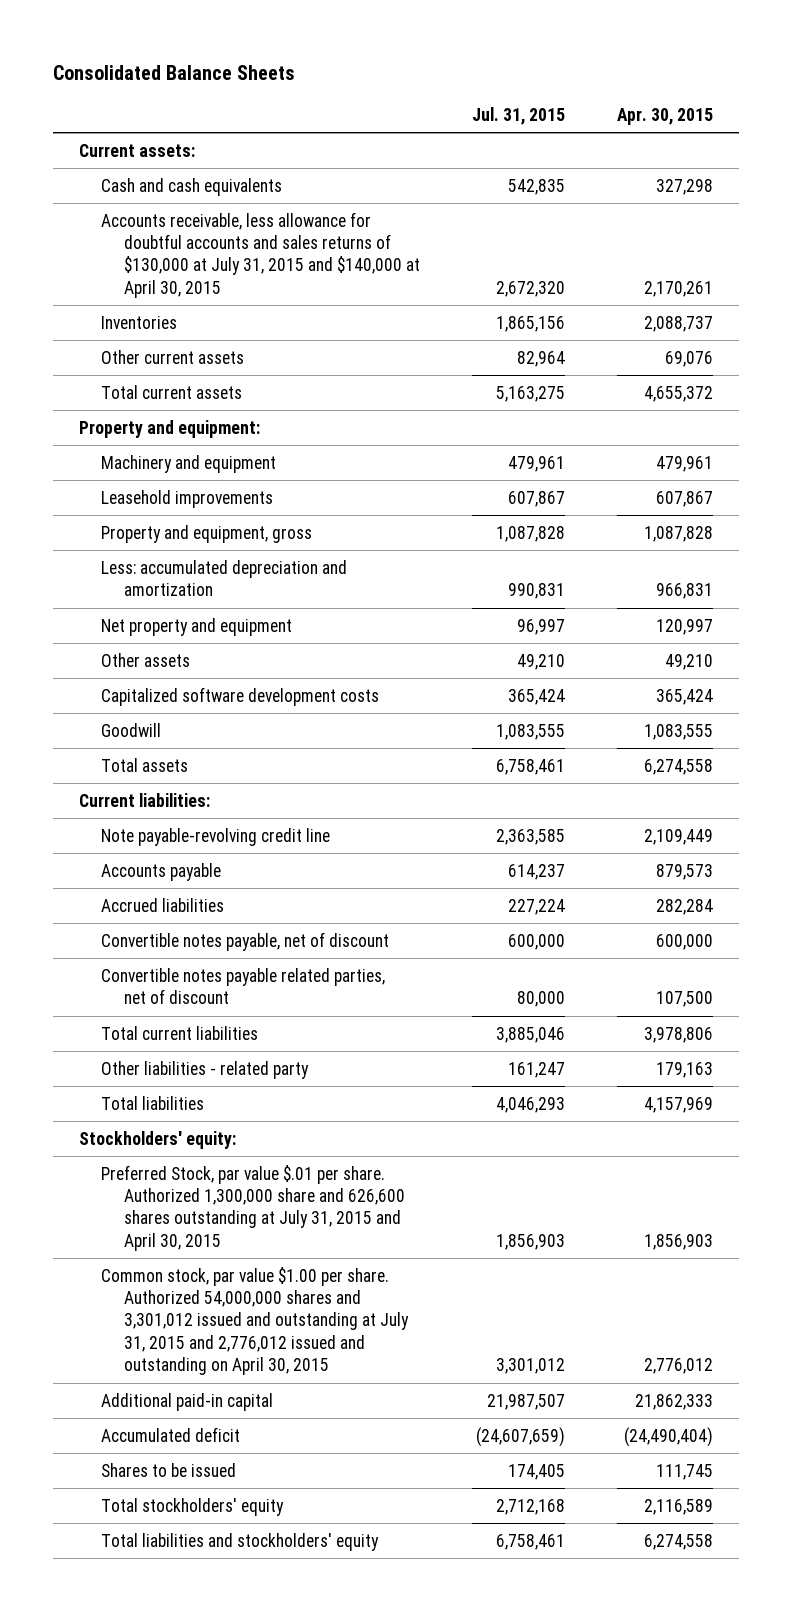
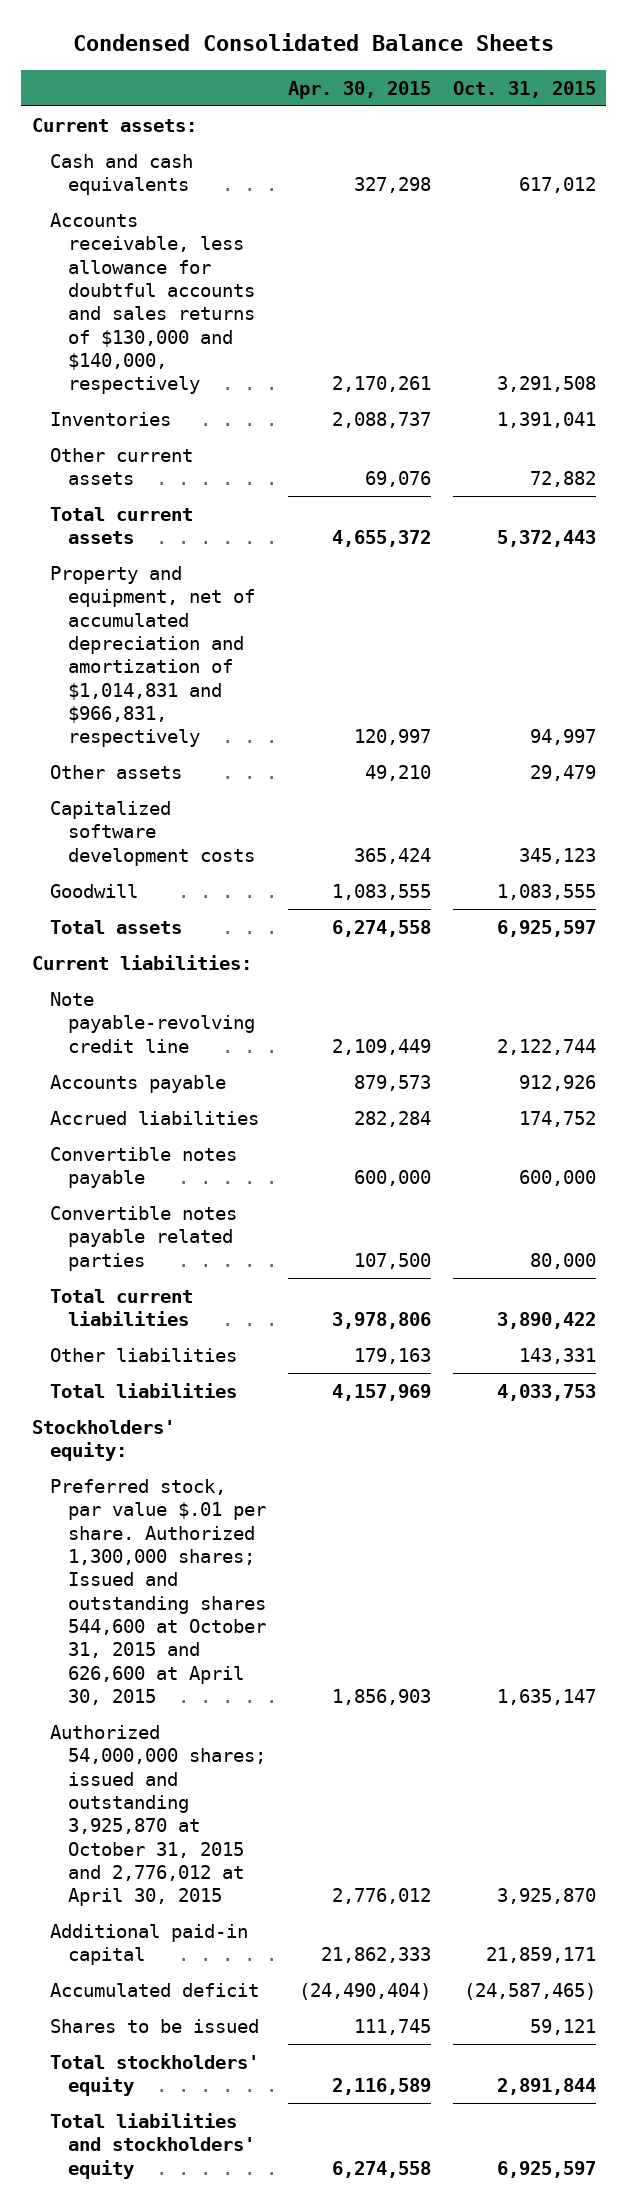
- Consolidated Balance Sheets
+ Condensed Consolidated Balance Sheets
- | Jul. 31, 2015 | Apr. 30, 2015
+ | Apr. 30, 2015 | Oct. 31, 2015
- Accounts receivable, less allowance for doubtful accounts and sales returns of $130,000 at July 31, 2015 and $140,000 at April 30, 2015 | 2,672,320 | 2,170,261
+ Accounts receivable, less allowance for doubtful accounts and sales returns of $130,000 and $140,000, respectively | 2,170,261 | 3,291,508
- Property and equipment:
- Machinery and equipment | 479,961 | 479,961
- Leasehold improvements | 607,867 | 607,867
- Property and equipment, gross | 1,087,828 | 1,087,828
- Less: accumulated depreciation and amortization | 990,831 | 966,831
- Net property and equipment | 96,997 | 120,997
+ Property and equipment, net of accumulated depreciation and amortization of $1,014,831 and $966,831, respectively | 120,997 | 94,997
- Convertible notes payable, net of discount | 600,000 | 600,000
- Convertible notes payable related parties, net of discount | 80,000 | 107,500
+ Convertible notes payable | 600,000 | 600,000
+ Convertible notes payable related parties | 107,500 | 80,000
- Other liabilities - related party | 161,247 | 179,163
+ Other liabilities | 179,163 | 143,331
- Preferred Stock, par value $.01 per share. Authorized 1,300,000 share and 626,600 shares outstanding at July 31, 2015 and April 30, 2015 | 1,856,903 | 1,856,903
- Common stock, par value $1.00 per share. Authorized 54,000,000 shares and 3,301,012 issued and outstanding at July 31, 2015 and 2,776,012 issued and outstanding on April 30, 2015 | 3,301,012 | 2,776,012
+ Preferred stock, par value $.01 per share. Authorized 1,300,000 shares; Issued and outstanding shares 544,600 at October 31, 2015 and 626,600 at April 30, 2015 | 1,856,903 | 1,635,147
+ Authorized 54,000,000 shares; issued and outstanding 3,925,870 at October 31, 2015 and 2,776,012 at April 30, 2015 | 2,776,012 | 3,925,870

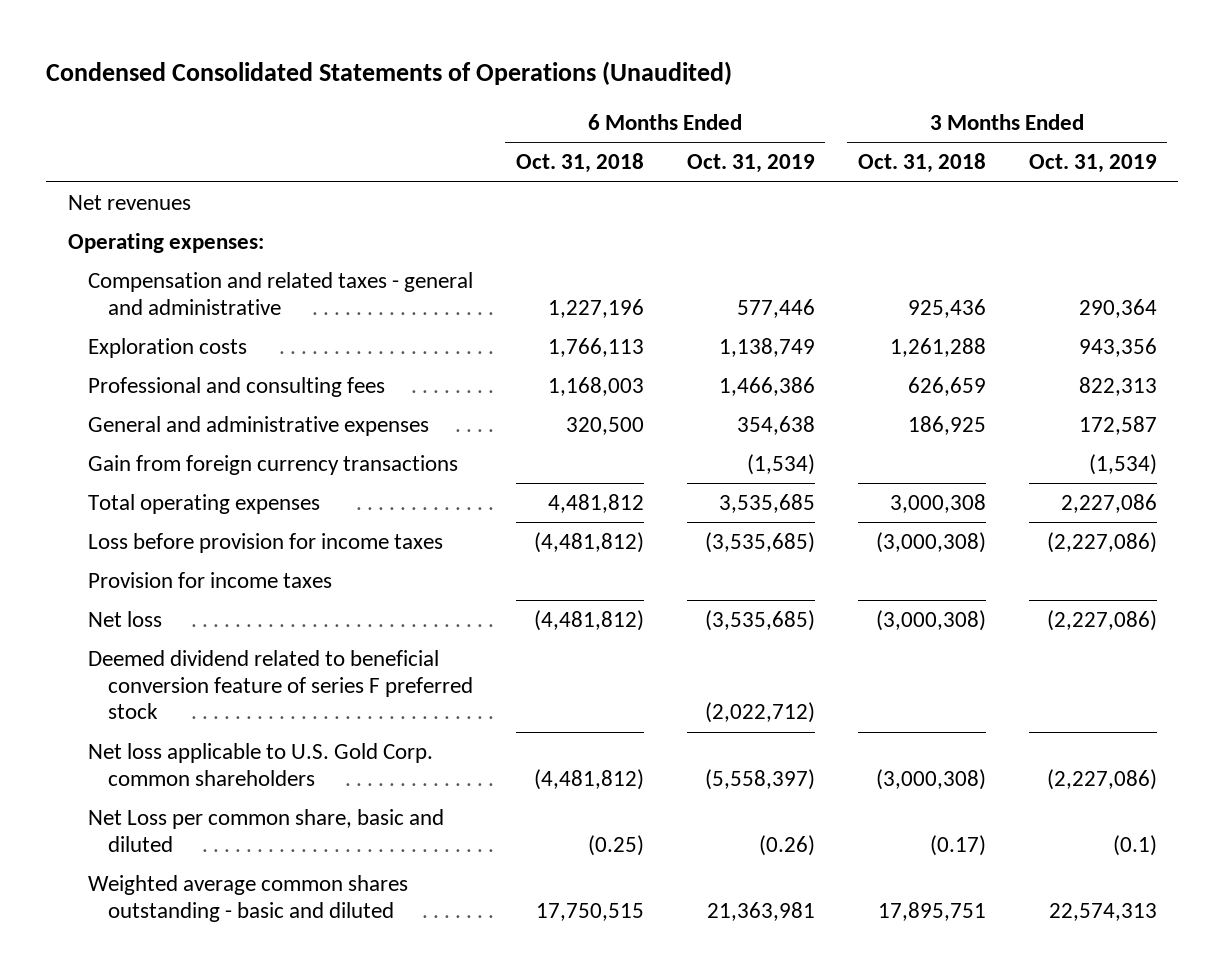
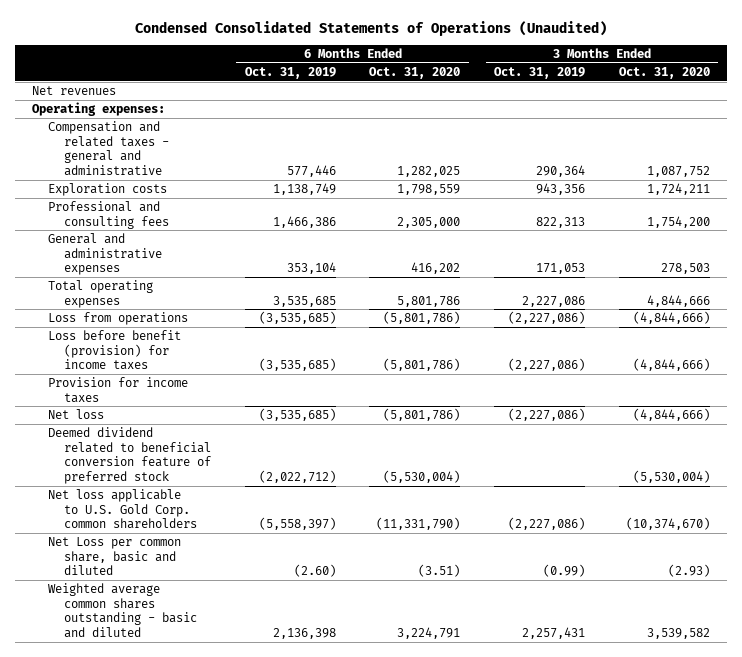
- | 6 Months Ended Oct. 31, 2018 | 6 Months Ended Oct. 31, 2019 | 3 Months Ended Oct. 31, 2018 | 3 Months Ended Oct. 31, 2019
+ | 6 Months Ended Oct. 31, 2019 | 6 Months Ended Oct. 31, 2020 | 3 Months Ended Oct. 31, 2019 | 3 Months Ended Oct. 31, 2020
- General and administrative expenses | 320,500 | 354,638 | 186,925 | 172,587
- Gain from foreign currency transactions | | (1,534) | | (1,534)
+ General and administrative expenses | 353,104 | 416,202 | 171,053 | 278,503
- Loss before provision for income taxes | (4,481,812) | (3,535,685) | (3,000,308) | (2,227,086)
+ Loss from operations | (3,535,685) | (5,801,786) | (2,227,086) | (4,844,666)
+ Loss before benefit (provision) for income taxes | (3,535,685) | (5,801,786) | (2,227,086) | (4,844,666)
- Deemed dividend related to beneficial conversion feature of series F preferred stock | | (2,022,712) | |
+ Deemed dividend related to beneficial conversion feature of preferred stock | (2,022,712) | (5,530,004) | | (5,530,004)
- Net Loss per common share, basic and diluted | (0.25) | (0.26) | (0.17) | (0.1)
- Weighted average common shares outstanding - basic and diluted | 17,750,515 | 21,363,981 | 17,895,751 | 22,574,313
+ Net Loss per common share, basic and diluted | (2.60) | (3.51) | (0.99) | (2.93)
+ Weighted average common shares outstanding - basic and diluted | 2,136,398 | 3,224,791 | 2,257,431 | 3,539,582

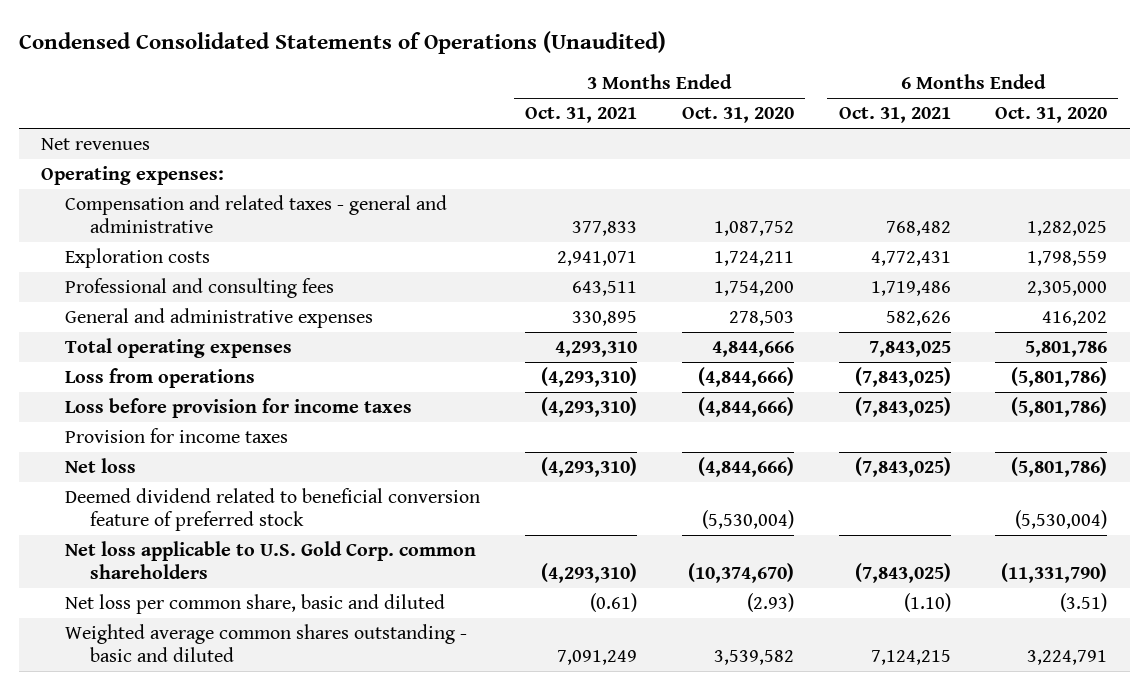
- | 6 Months Ended Oct. 31, 2019 | 6 Months Ended Oct. 31, 2020 | 3 Months Ended Oct. 31, 2019 | 3 Months Ended Oct. 31, 2020
+ | 3 Months Ended Oct. 31, 2021 | 3 Months Ended Oct. 31, 2020 | 6 Months Ended Oct. 31, 2021 | 6 Months Ended Oct. 31, 2020
- Loss before benefit (provision) for income taxes | (3,535,685) | (5,801,786) | (2,227,086) | (4,844,666)
+ Loss before provision for income taxes | (4,293,310) | (4,844,666) | (7,843,025) | (5,801,786)
- Net Loss per common share, basic and diluted | (2.60) | (3.51) | (0.99) | (2.93)
+ Net loss per common share, basic and diluted | (0.61) | (2.93) | (1.10) | (3.51)

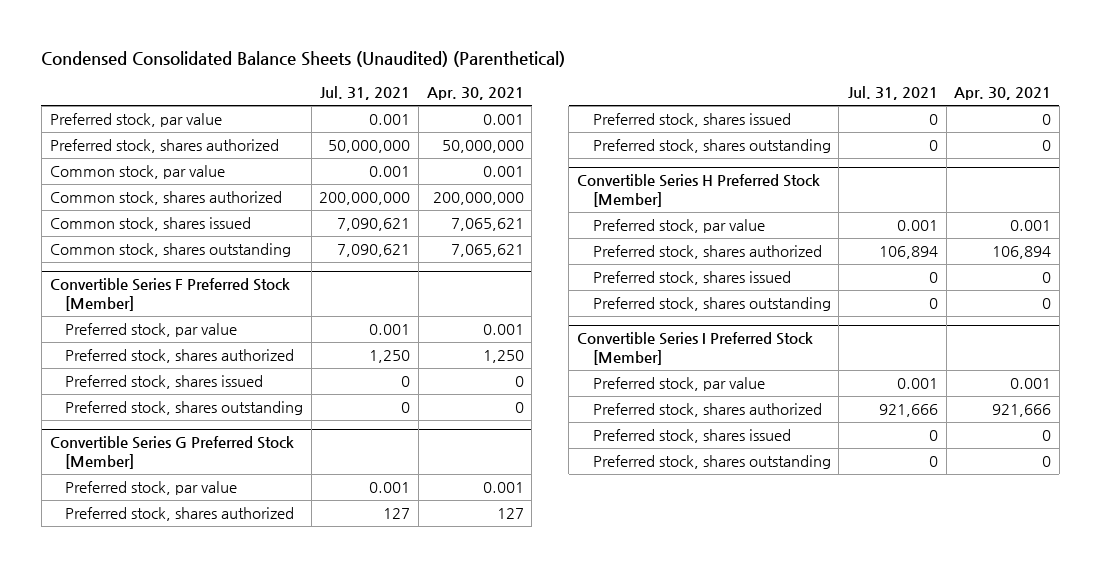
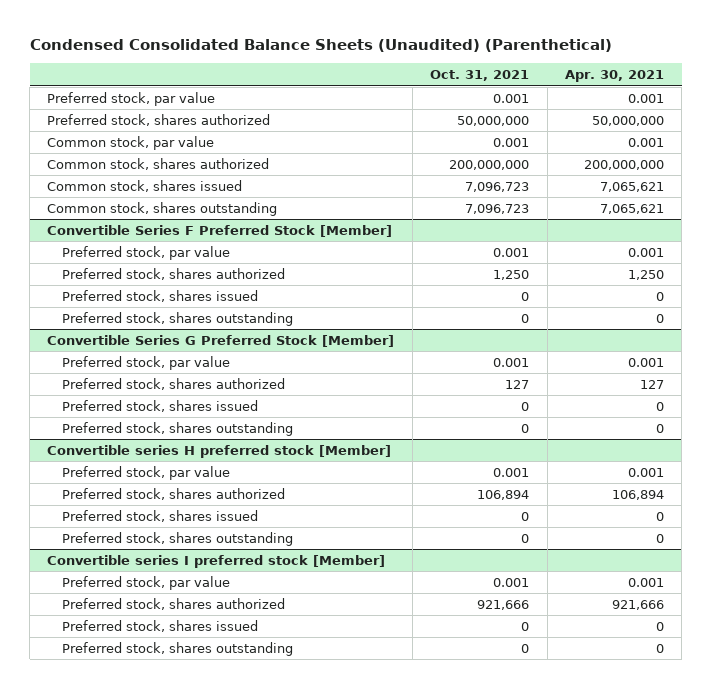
- | Jul. 31, 2021 | Apr. 30, 2021
+ | Oct. 31, 2021 | Apr. 30, 2021
- Convertible Series H Preferred Stock [Member]
+ Convertible series H preferred stock [Member]
- Convertible Series I Preferred Stock [Member]
+ Convertible series I preferred stock [Member]

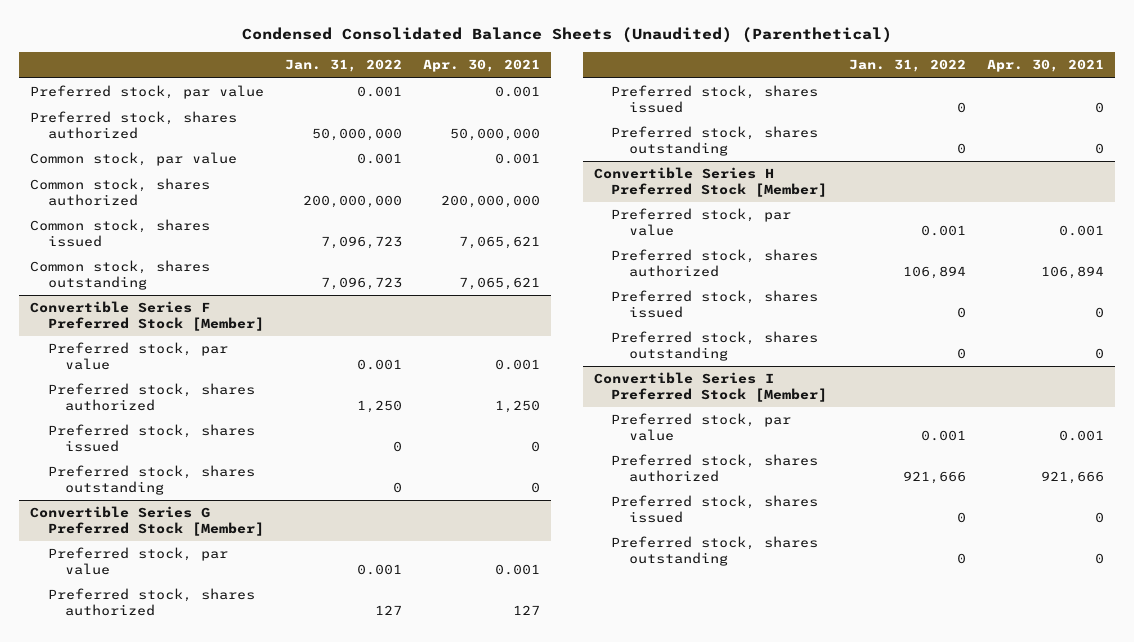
- | Oct. 31, 2021 | Apr. 30, 2021
+ | Jan. 31, 2022 | Apr. 30, 2021
- Convertible series H preferred stock [Member]
+ Convertible Series H Preferred Stock [Member]
- Convertible series I preferred stock [Member]
+ Convertible Series I Preferred Stock [Member]

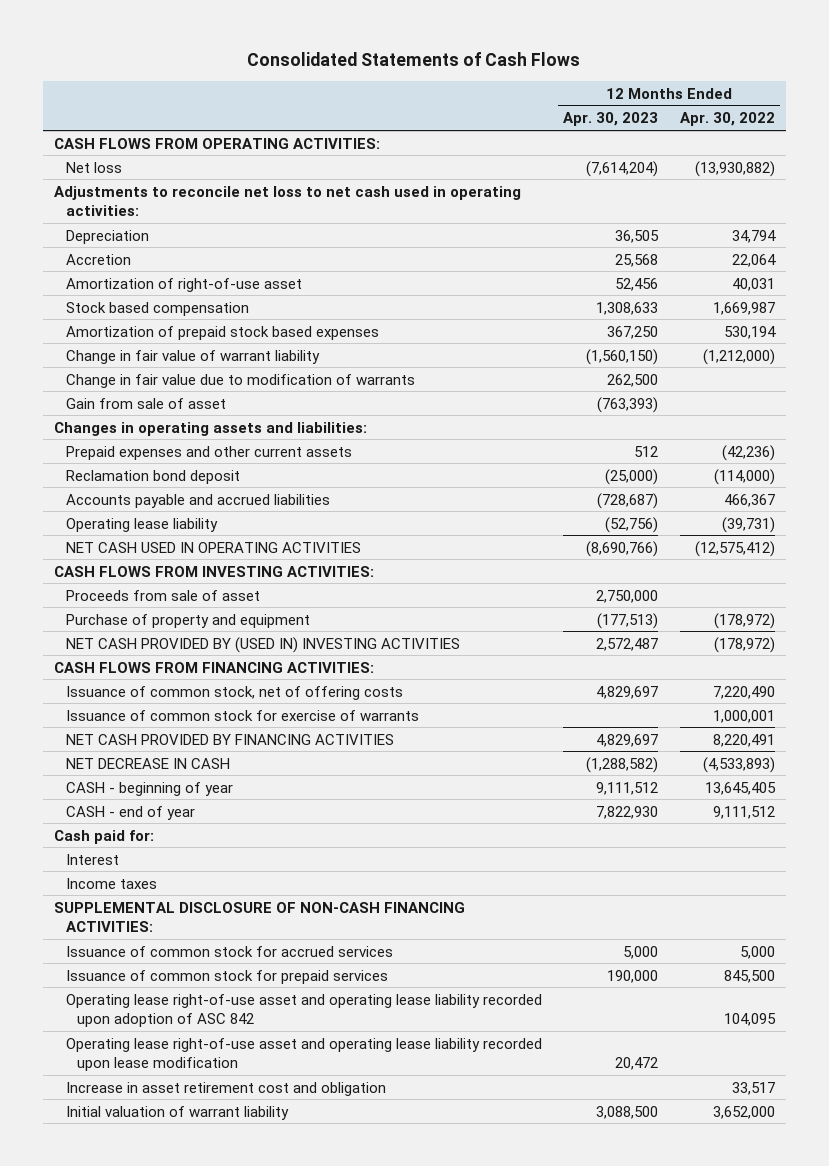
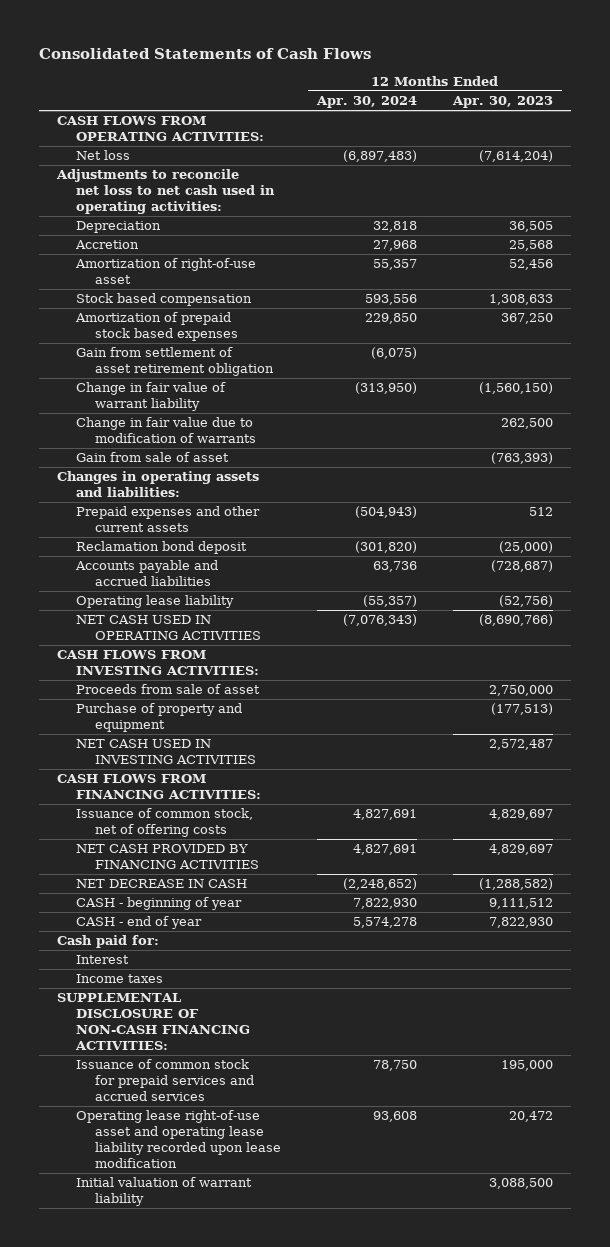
- | 12 Months Ended Apr. 30, 2023 | 12 Months Ended Apr. 30, 2022
+ | 12 Months Ended Apr. 30, 2024 | 12 Months Ended Apr. 30, 2023
+ Gain from settlement of asset retirement obligation | (6,075) |
- NET CASH PROVIDED BY (USED IN) INVESTING ACTIVITIES | 2,572,487 | (178,972)
+ NET CASH USED IN INVESTING ACTIVITIES | | 2,572,487
- Issuance of common stock for exercise of warrants | | 1,000,001
- Issuance of common stock for accrued services | 5,000 | 5,000
- Issuance of common stock for prepaid services | 190,000 | 845,500
- Operating lease right-of-use asset and operating lease liability recorded upon adoption of ASC 842 | | 104,095
+ Issuance of common stock for prepaid services and accrued services | 78,750 | 195,000
- Increase in asset retirement cost and obligation | | 33,517

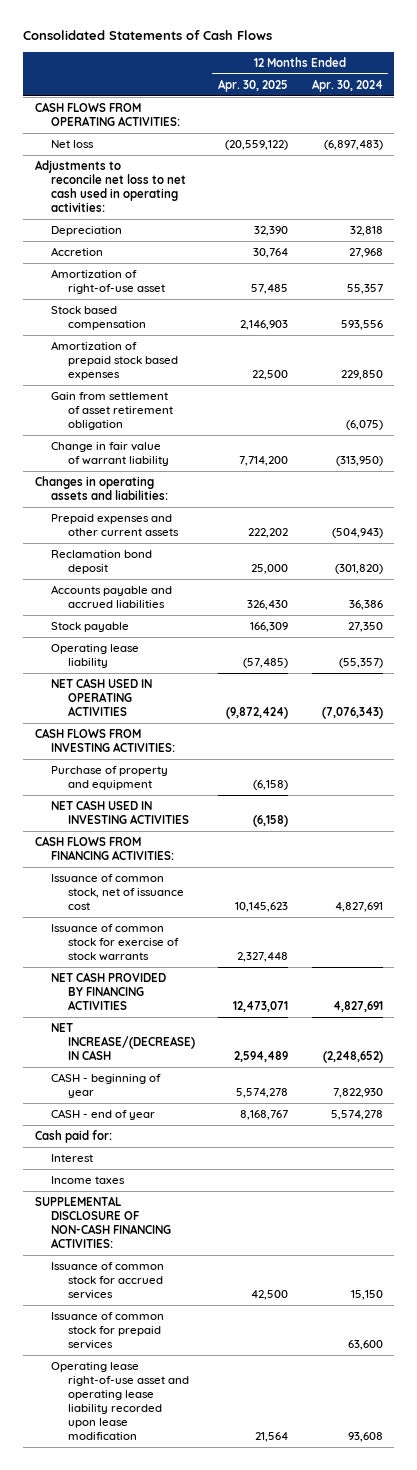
- | 12 Months Ended Apr. 30, 2024 | 12 Months Ended Apr. 30, 2023
+ | 12 Months Ended Apr. 30, 2025 | 12 Months Ended Apr. 30, 2024
- Change in fair value due to modification of warrants | | 262,500
- Gain from sale of asset | | (763,393)
- Accounts payable and accrued liabilities | 63,736 | (728,687)
+ Accounts payable and accrued liabilities | 326,430 | 36,386
+ Stock payable | 166,309 | 27,350
- Proceeds from sale of asset | | 2,750,000
- Issuance of common stock, net of offering costs | 4,827,691 | 4,829,697
+ Issuance of common stock, net of issuance cost | 10,145,623 | 4,827,691
+ Issuance of common stock for exercise of stock warrants | 2,327,448 |
- NET DECREASE IN CASH | (2,248,652) | (1,288,582)
+ NET INCREASE/(DECREASE) IN CASH | 2,594,489 | (2,248,652)
- Issuance of common stock for prepaid services and accrued services | 78,750 | 195,000
+ Issuance of common stock for accrued services | 42,500 | 15,150
+ Issuance of common stock for prepaid services | | 63,600
- Initial valuation of warrant liability | | 3,088,500

